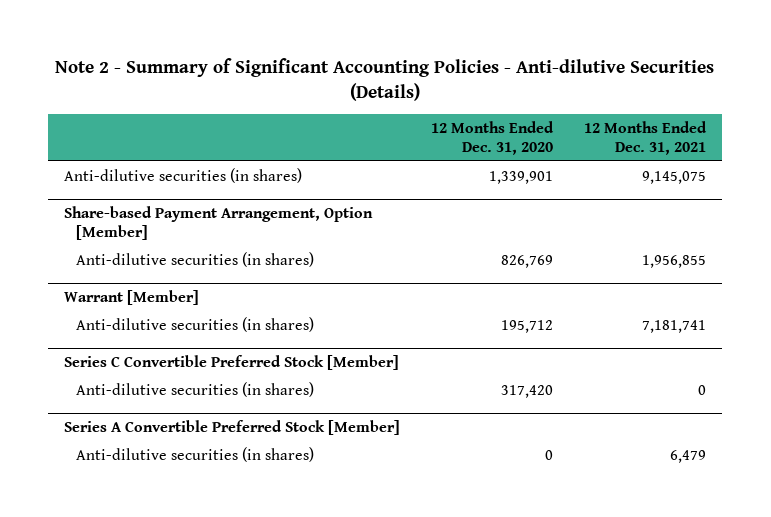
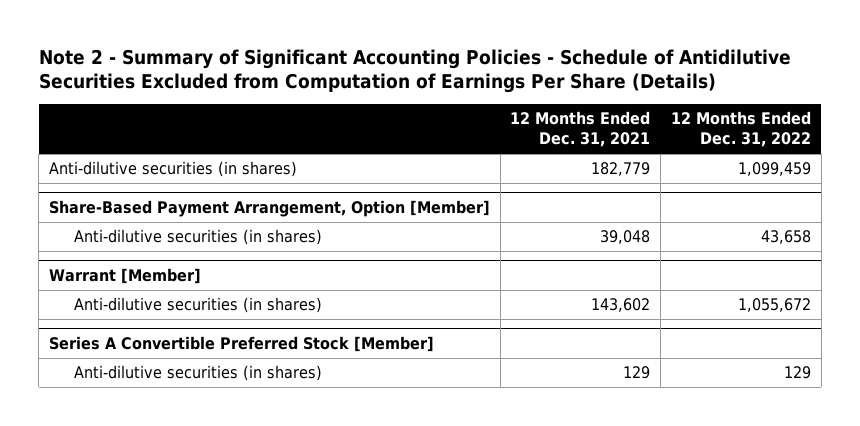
- Note 2 - Summary of Significant Accounting Policies - Anti-dilutive Securities (Details)
+ Note 2 - Summary of Significant Accounting Policies - Schedule of Antidilutive Securities Excluded from Computation of Earnings Per Share (Details)
- | 12 Months Ended Dec. 31, 2020 | 12 Months Ended Dec. 31, 2021
+ | 12 Months Ended Dec. 31, 2021 | 12 Months Ended Dec. 31, 2022
- Anti-dilutive securities (in shares) | 1,339,901 | 9,145,075
- Share-based Payment Arrangement, Option [Member]
- Anti-dilutive securities (in shares) | 826,769 | 1,956,855
+ Anti-dilutive securities (in shares) | 182,779 | 1,099,459
+ Share-Based Payment Arrangement, Option [Member]
+ Anti-dilutive securities (in shares) | 39,048 | 43,658
@ Warrant [Member]
- Anti-dilutive securities (in shares) | 195,712 | 7,181,741
- Series C Convertible Preferred Stock [Member]
- Anti-dilutive securities (in shares) | 317,420 | 0
@ Warrant [Member]
+ Anti-dilutive securities (in shares) | 143,602 | 1,055,672
@ Series A Convertible Preferred Stock [Member]
- Anti-dilutive securities (in shares) | 0 | 6,479
+ Anti-dilutive securities (in shares) | 129 | 129

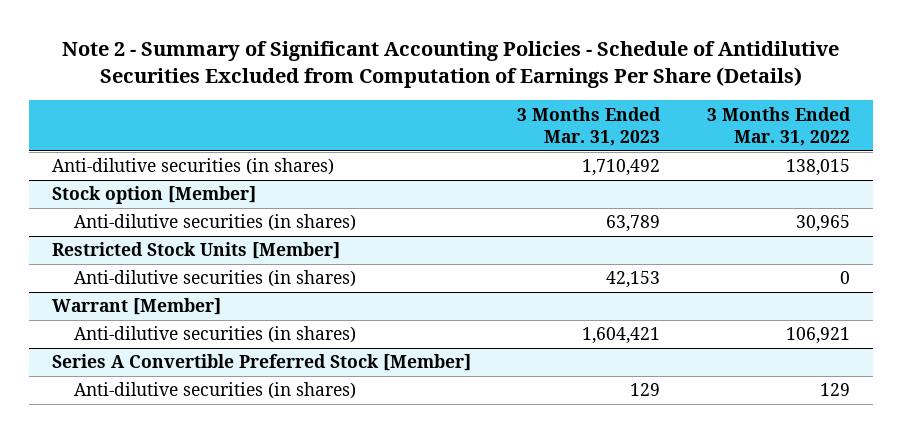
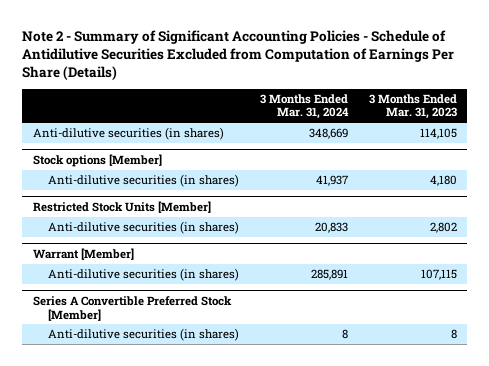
- | 3 Months Ended Mar. 31, 2023 | 3 Months Ended Mar. 31, 2022
+ | 3 Months Ended Mar. 31, 2024 | 3 Months Ended Mar. 31, 2023
- Anti-dilutive securities (in shares) | 1,710,492 | 138,015
- Stock option [Member]
- Anti-dilutive securities (in shares) | 63,789 | 30,965
+ Anti-dilutive securities (in shares) | 348,669 | 114,105
+ Stock options [Member]
+ Anti-dilutive securities (in shares) | 41,937 | 4,180
@ Restricted Stock Units [Member]
- Anti-dilutive securities (in shares) | 42,153 | 0
+ Anti-dilutive securities (in shares) | 20,833 | 2,802
@ Warrant [Member]
- Anti-dilutive securities (in shares) | 1,604,421 | 106,921
+ Anti-dilutive securities (in shares) | 285,891 | 107,115
@ Series A Convertible Preferred Stock [Member]
- Anti-dilutive securities (in shares) | 129 | 129
+ Anti-dilutive securities (in shares) | 8 | 8

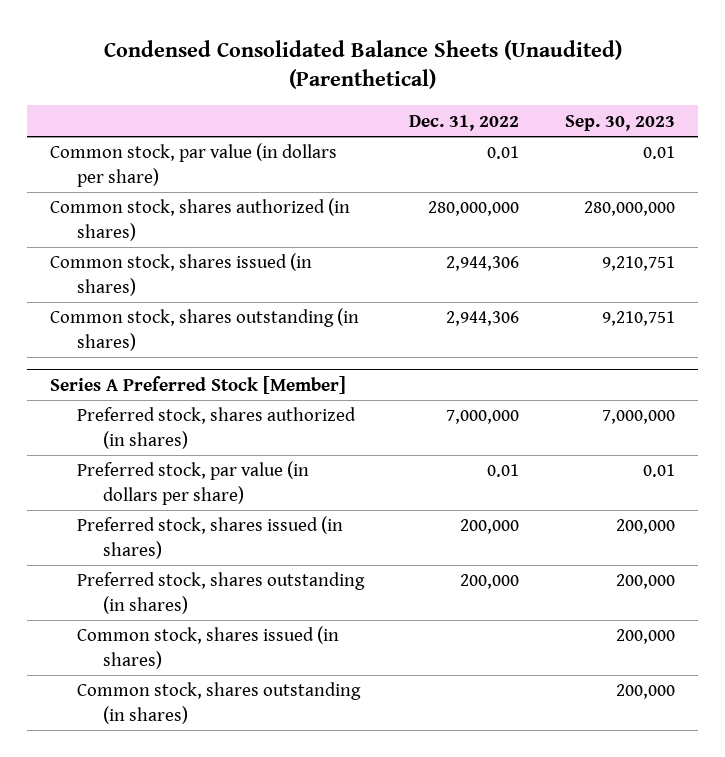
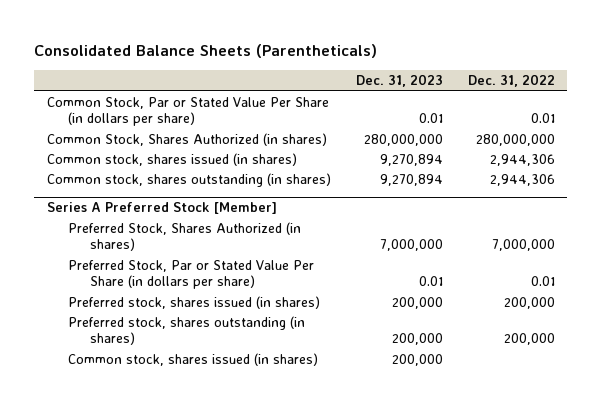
- Condensed Consolidated Balance Sheets (Unaudited) (Parenthetical)
+ Consolidated Balance Sheets (Parentheticals)
- | Dec. 31, 2022 | Sep. 30, 2023
+ | Dec. 31, 2023 | Dec. 31, 2022
- Common stock, par value (in dollars per share) | 0.01 | 0.01
- Common stock, shares authorized (in shares) | 280,000,000 | 280,000,000
+ Common Stock, Par or Stated Value Per Share (in dollars per share) | 0.01 | 0.01
+ Common Stock, Shares Authorized (in shares) | 280,000,000 | 280,000,000
@ Series A Preferred Stock [Member]
- Preferred stock, shares authorized (in shares) | 7,000,000 | 7,000,000
- Preferred stock, par value (in dollars per share) | 0.01 | 0.01
+ Preferred Stock, Shares Authorized (in shares) | 7,000,000 | 7,000,000
+ Preferred Stock, Par or Stated Value Per Share (in dollars per share) | 0.01 | 0.01
- Common stock, shares outstanding (in shares) | | 200,000

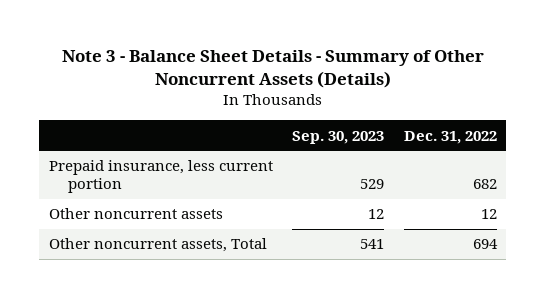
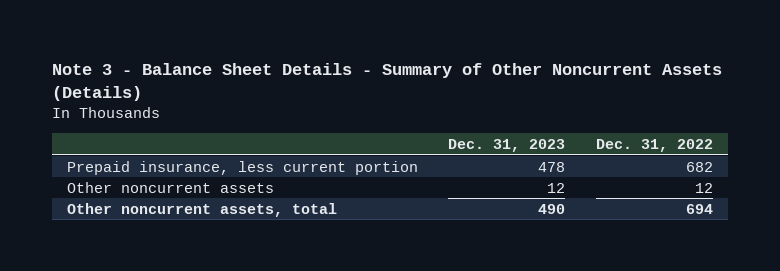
- | Sep. 30, 2023 | Dec. 31, 2022
+ | Dec. 31, 2023 | Dec. 31, 2022
- Other noncurrent assets, Total | 541 | 694
+ Other noncurrent assets, total | 490 | 694

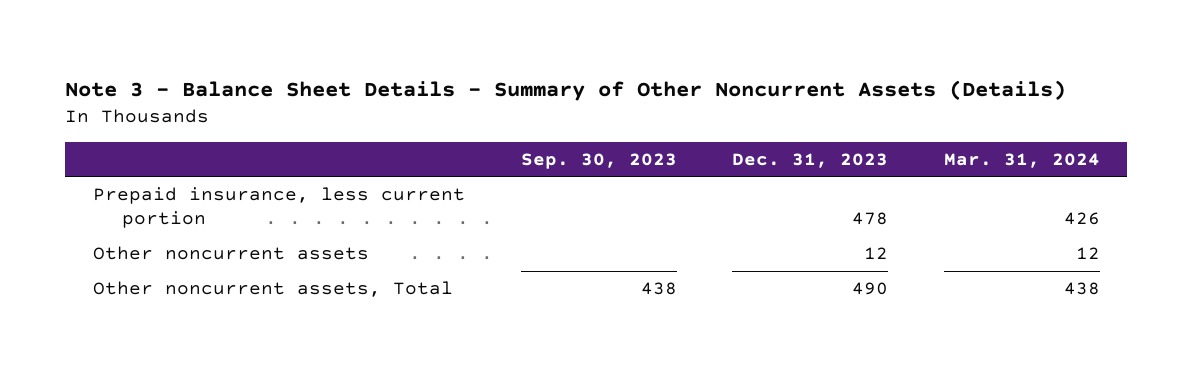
- | Dec. 31, 2023 | Dec. 31, 2022
+ | Sep. 30, 2023 | Dec. 31, 2023 | Mar. 31, 2024
- Other noncurrent assets, total | 490 | 694
+ Other noncurrent assets, Total | 438 | 490 | 438

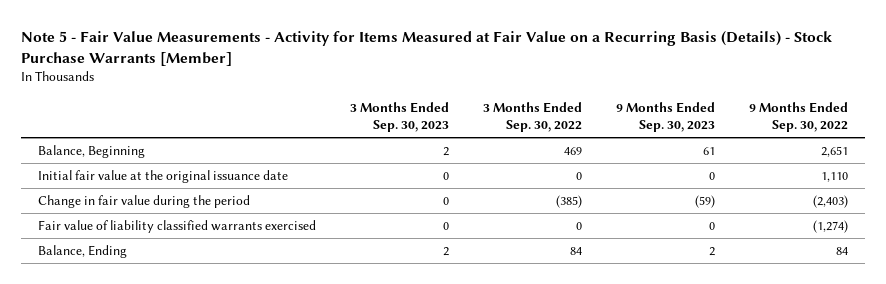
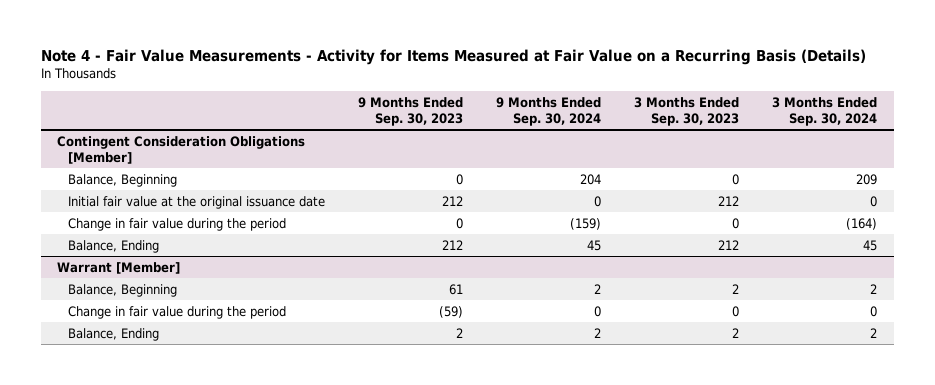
- Note 5 - Fair Value Measurements - Activity for Items Measured at Fair Value on a Recurring Basis (Details) - Stock Purchase Warrants [Member]
+ Note 4 - Fair Value Measurements - Activity for Items Measured at Fair Value on a Recurring Basis (Details)
- | 3 Months Ended Sep. 30, 2023 | 3 Months Ended Sep. 30, 2022 | 9 Months Ended Sep. 30, 2023 | 9 Months Ended Sep. 30, 2022
+ | 9 Months Ended Sep. 30, 2023 | 9 Months Ended Sep. 30, 2024 | 3 Months Ended Sep. 30, 2023 | 3 Months Ended Sep. 30, 2024
+ Contingent Consideration Obligations [Member]
+ Balance, Beginning | 0 | 204 | 0 | 209
+ Initial fair value at the original issuance date | 212 | 0 | 212 | 0
+ Change in fair value during the period | 0 | (159) | 0 | (164)
+ Balance, Ending | 212 | 45 | 212 | 45
+ Warrant [Member]
- Initial fair value at the original issuance date | 0 | 0 | 0 | 1,110
- Fair value of liability classified warrants exercised | 0 | 0 | 0 | (1,274)

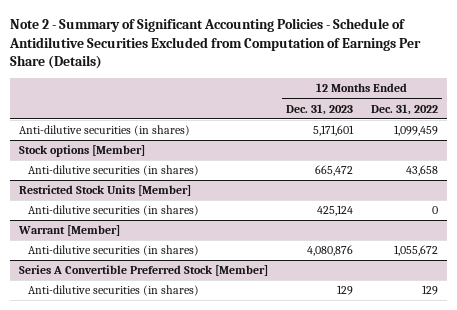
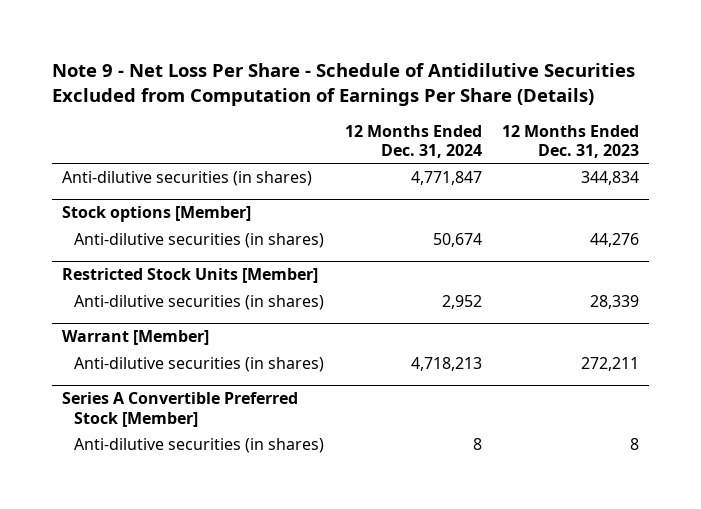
- Note 2 - Summary of Significant Accounting Policies - Schedule of Antidilutive Securities Excluded from Computation of Earnings Per Share (Details)
+ Note 9 - Net Loss Per Share - Schedule of Antidilutive Securities Excluded from Computation of Earnings Per Share (Details)
- | 12 Months Ended Dec. 31, 2023 | 12 Months Ended Dec. 31, 2022
+ | 12 Months Ended Dec. 31, 2024 | 12 Months Ended Dec. 31, 2023
- Anti-dilutive securities (in shares) | 5,171,601 | 1,099,459
+ Anti-dilutive securities (in shares) | 4,771,847 | 344,834
@ Stock options [Member]
- Anti-dilutive securities (in shares) | 665,472 | 43,658
+ Anti-dilutive securities (in shares) | 50,674 | 44,276
@ Restricted Stock Units [Member]
- Anti-dilutive securities (in shares) | 425,124 | 0
+ Anti-dilutive securities (in shares) | 2,952 | 28,339
@ Warrant [Member]
- Anti-dilutive securities (in shares) | 4,080,876 | 1,055,672
+ Anti-dilutive securities (in shares) | 4,718,213 | 272,211
@ Series A Convertible Preferred Stock [Member]
- Anti-dilutive securities (in shares) | 129 | 129
+ Anti-dilutive securities (in shares) | 8 | 8

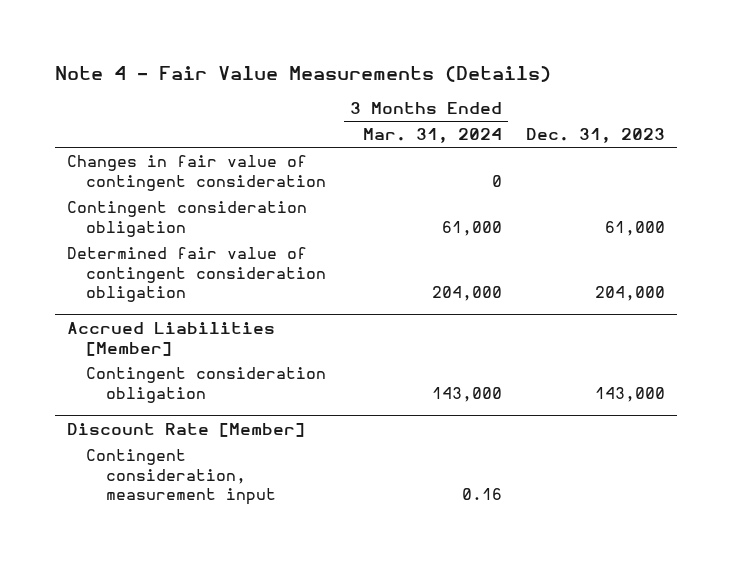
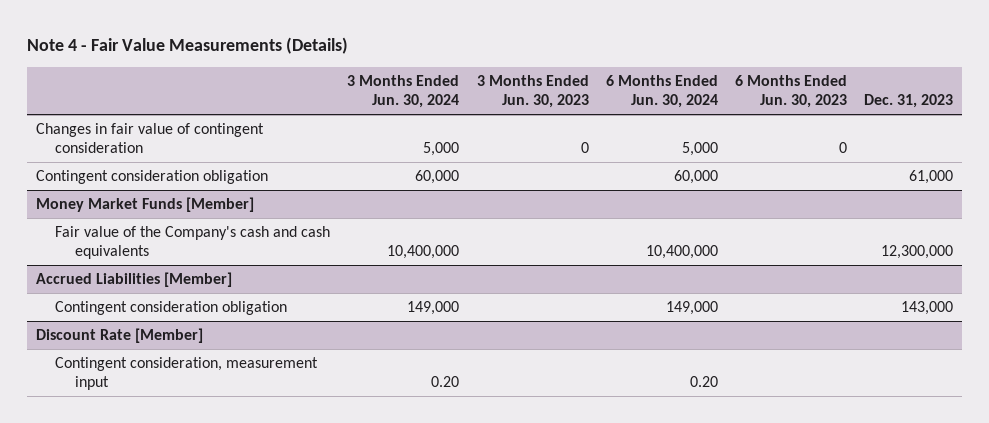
- | 3 Months Ended Mar. 31, 2024 | Dec. 31, 2023
+ | 3 Months Ended Jun. 30, 2024 | 3 Months Ended Jun. 30, 2023 | 6 Months Ended Jun. 30, 2024 | 6 Months Ended Jun. 30, 2023 | Dec. 31, 2023
- Determined fair value of contingent consideration obligation | 204,000 | 204,000
+ Money Market Funds [Member]
+ Fair value of the Company's cash and cash equivalents | 10,400,000 | | 10,400,000 | | 12,300,000

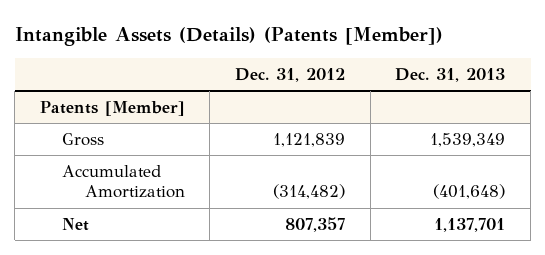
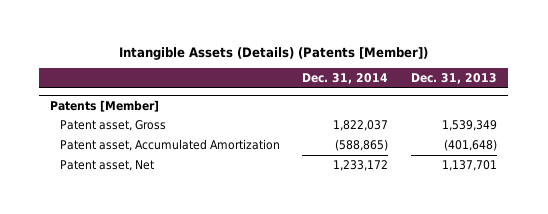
- | Dec. 31, 2012 | Dec. 31, 2013
+ | Dec. 31, 2014 | Dec. 31, 2013
@ Patents [Member]
- Gross | 1,121,839 | 1,539,349
- Accumulated Amortization | (314,482) | (401,648)
- Net | 807,357 | 1,137,701
+ Patent asset, Gross | 1,822,037 | 1,539,349
+ Patent asset, Accumulated Amortization | (588,865) | (401,648)
+ Patent asset, Net | 1,233,172 | 1,137,701

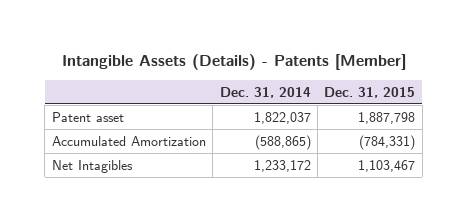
- Intangible Assets (Details) (Patents [Member])
+ Intangible Assets (Details) - Patents [Member]
- | Dec. 31, 2014 | Dec. 31, 2013
+ | Dec. 31, 2014 | Dec. 31, 2015
- Patents [Member]
- Patent asset, Gross | 1,822,037 | 1,539,349
- Patent asset, Accumulated Amortization | (588,865) | (401,648)
- Patent asset, Net | 1,233,172 | 1,137,701
+ Patent asset | 1,822,037 | 1,887,798
+ Accumulated Amortization | (588,865) | (784,331)
+ Net Intagibles | 1,233,172 | 1,103,467

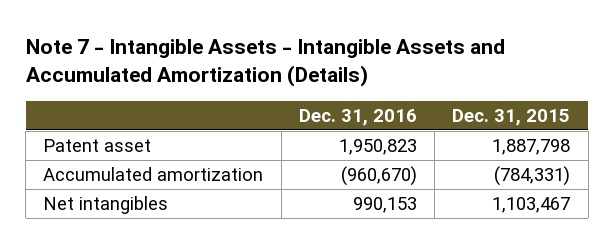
- Intangible Assets (Details) - Patents [Member]
+ Note 7 - Intangible Assets - Intangible Assets and Accumulated Amortization (Details)
- | Dec. 31, 2014 | Dec. 31, 2015
+ | Dec. 31, 2016 | Dec. 31, 2015
- Accumulated Amortization | (588,865) | (784,331)
- Net Intagibles | 1,233,172 | 1,103,467
+ Accumulated amortization | (960,670) | (784,331)
+ Net intangibles | 990,153 | 1,103,467

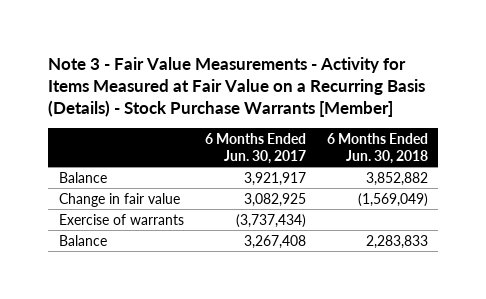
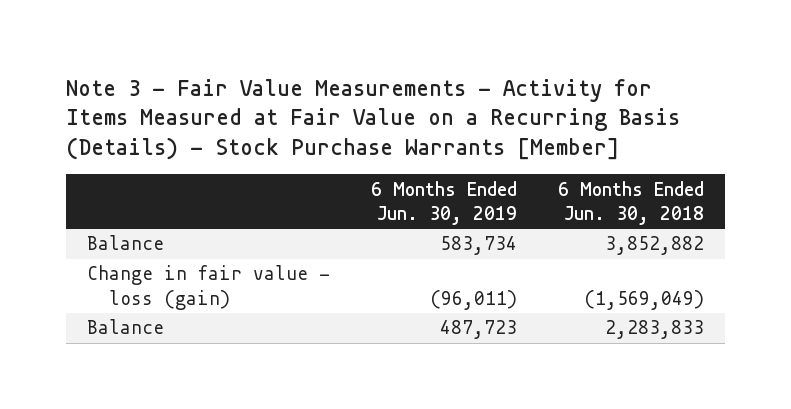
- | 6 Months Ended Jun. 30, 2017 | 6 Months Ended Jun. 30, 2018
+ | 6 Months Ended Jun. 30, 2019 | 6 Months Ended Jun. 30, 2018
- Change in fair value | 3,082,925 | (1,569,049)
- Exercise of warrants | (3,737,434) |
+ Change in fair value - loss (gain) | (96,011) | (1,569,049)

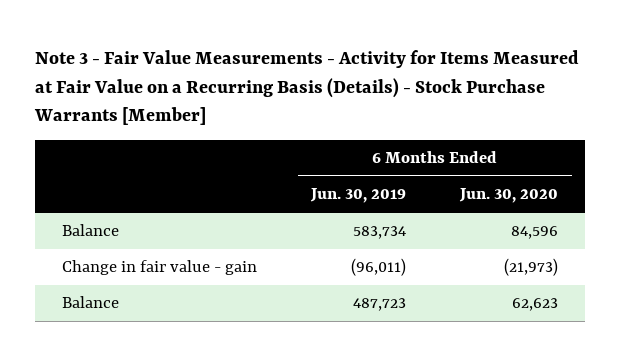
- | 6 Months Ended Jun. 30, 2019 | 6 Months Ended Jun. 30, 2018
+ | 6 Months Ended Jun. 30, 2019 | 6 Months Ended Jun. 30, 2020
- Change in fair value - loss (gain) | (96,011) | (1,569,049)
+ Change in fair value - gain | (96,011) | (21,973)

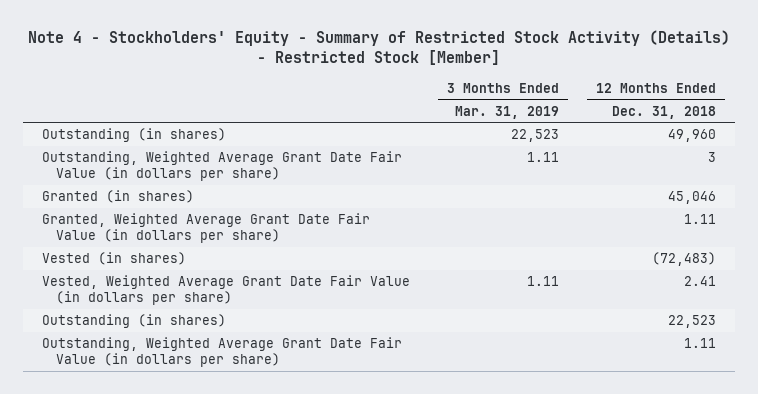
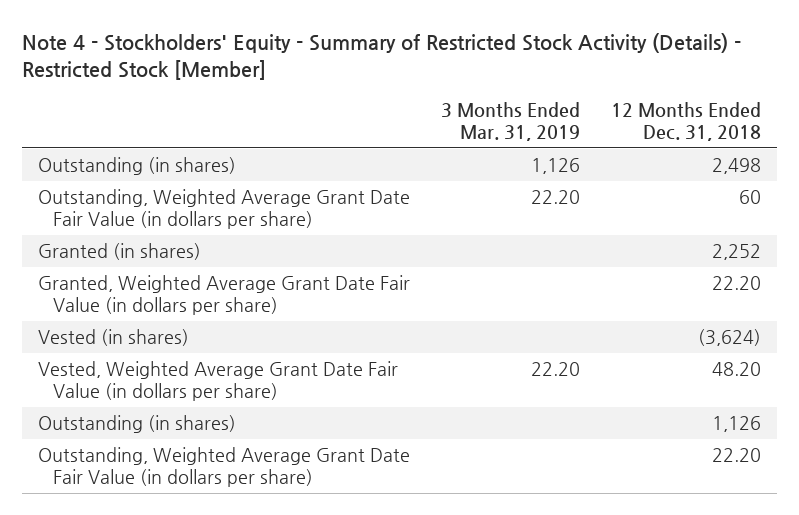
- Outstanding (in shares) | 22,523 | 49,960
- Outstanding, Weighted Average Grant Date Fair Value (in dollars per share) | 1.11 | 3
- Granted (in shares) | | 45,046
- Granted, Weighted Average Grant Date Fair Value (in dollars per share) | | 1.11
- Vested (in shares) | | (72,483)
- Vested, Weighted Average Grant Date Fair Value (in dollars per share) | 1.11 | 2.41
- Outstanding (in shares) | | 22,523
- Outstanding, Weighted Average Grant Date Fair Value (in dollars per share) | | 1.11
+ Outstanding (in shares) | 1,126 | 2,498
+ Outstanding, Weighted Average Grant Date Fair Value (in dollars per share) | 22.20 | 60
+ Granted (in shares) | | 2,252
+ Granted, Weighted Average Grant Date Fair Value (in dollars per share) | | 22.20
+ Vested (in shares) | | (3,624)
+ Vested, Weighted Average Grant Date Fair Value (in dollars per share) | 22.20 | 48.20
+ Outstanding (in shares) | | 1,126
+ Outstanding, Weighted Average Grant Date Fair Value (in dollars per share) | | 22.20

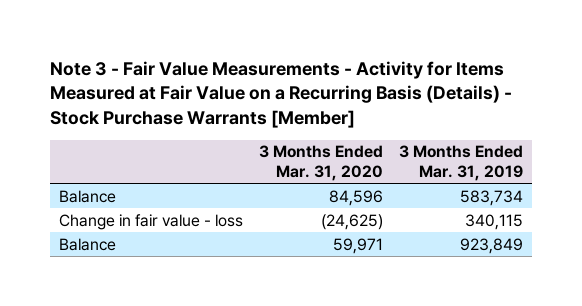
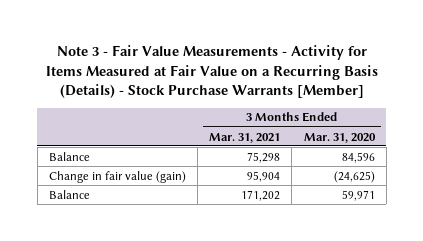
- | 3 Months Ended Mar. 31, 2020 | 3 Months Ended Mar. 31, 2019
+ | 3 Months Ended Mar. 31, 2021 | 3 Months Ended Mar. 31, 2020
- Change in fair value - loss | (24,625) | 340,115
+ Change in fair value (gain) | 95,904 | (24,625)

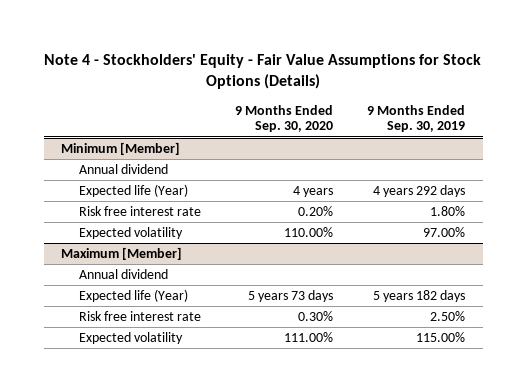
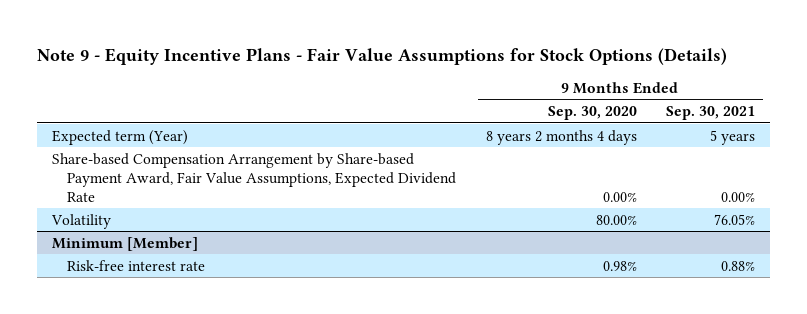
- Note 4 - Stockholders' Equity - Fair Value Assumptions for Stock Options (Details)
+ Note 9 - Equity Incentive Plans - Fair Value Assumptions for Stock Options (Details)
- | 9 Months Ended Sep. 30, 2020 | 9 Months Ended Sep. 30, 2019
+ | 9 Months Ended Sep. 30, 2020 | 9 Months Ended Sep. 30, 2021
+ Expected term (Year) | 8 years 2 months 4 days | 5 years
+ Share-based Compensation Arrangement by Share-based Payment Award, Fair Value Assumptions, Expected Dividend Rate | 0.00% | 0.00%
+ Volatility | 80.00% | 76.05%
@ Minimum [Member]
- Annual dividend
- Expected life (Year) | 4 years | 4 years 292 days
- Risk free interest rate | 0.20% | 1.80%
- Expected volatility | 110.00% | 97.00%
- Maximum [Member]
- Annual dividend
- Expected life (Year) | 5 years 73 days | 5 years 182 days
- Risk free interest rate | 0.30% | 2.50%
- Expected volatility | 111.00% | 115.00%
@ Minimum [Member]
+ Risk-free interest rate | 0.98% | 0.88%

